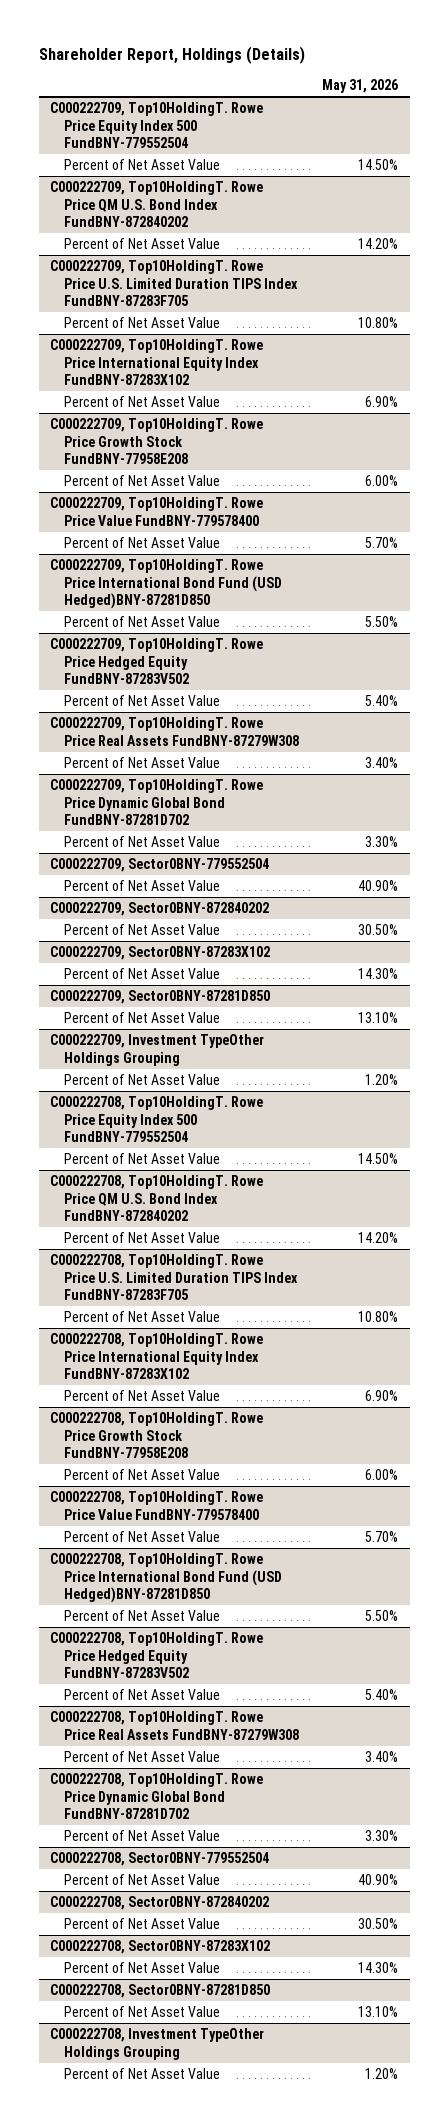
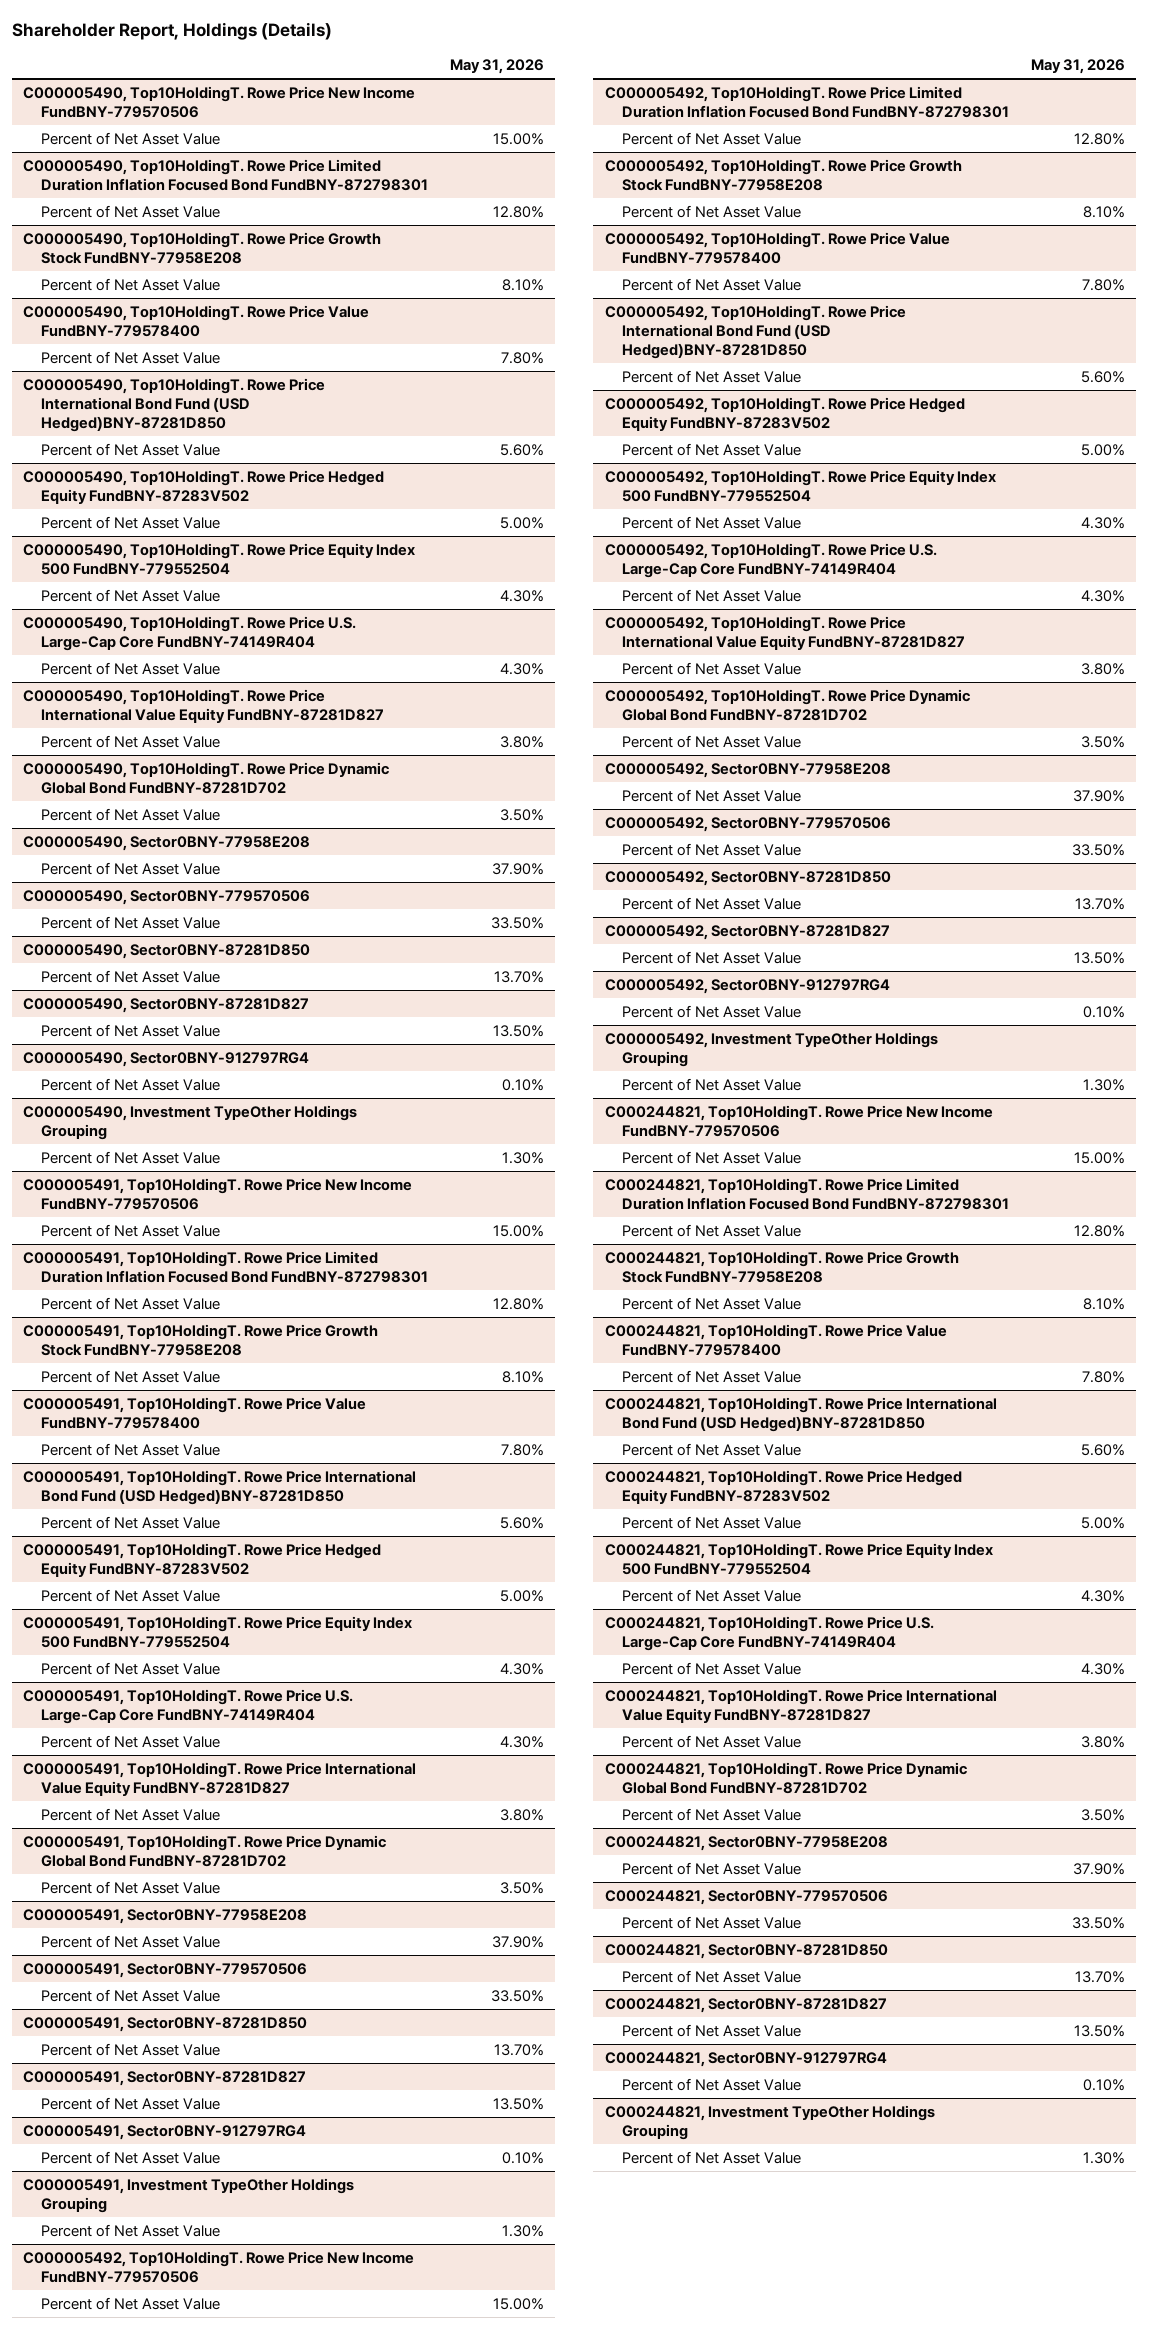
- C000222709, Top10HoldingT. Rowe Price Equity Index 500 FundBNY-779552504
- Percent of Net Asset Value | 14.50%
- C000222709, Top10HoldingT. Rowe Price QM U.S. Bond Index FundBNY-872840202
- Percent of Net Asset Value | 14.20%
- C000222709, Top10HoldingT. Rowe Price U.S. Limited Duration TIPS Index FundBNY-87283F705
- Percent of Net Asset Value | 10.80%
- C000222709, Top10HoldingT. Rowe Price International Equity Index FundBNY-87283X102
- Percent of Net Asset Value | 6.90%
- C000222709, Top10HoldingT. Rowe Price Growth Stock FundBNY-77958E208
- Percent of Net Asset Value | 6.00%
- C000222709, Top10HoldingT. Rowe Price Value FundBNY-779578400
- Percent of Net Asset Value | 5.70%
- C000222709, Top10HoldingT. Rowe Price International Bond Fund (USD Hedged)BNY-87281D850
- Percent of Net Asset Value | 5.50%
- C000222709, Top10HoldingT. Rowe Price Hedged Equity FundBNY-87283V502
- Percent of Net Asset Value | 5.40%
- C000222709, Top10HoldingT. Rowe Price Real Assets FundBNY-87279W308
- Percent of Net Asset Value | 3.40%
- C000222709, Top10HoldingT. Rowe Price Dynamic Global Bond FundBNY-87281D702
- Percent of Net Asset Value | 3.30%
- C000222709, Sector0BNY-779552504
- Percent of Net Asset Value | 40.90%
- C000222709, Sector0BNY-872840202
- Percent of Net Asset Value | 30.50%
- C000222709, Sector0BNY-87283X102
- Percent of Net Asset Value | 14.30%
- C000222709, Sector0BNY-87281D850
- Percent of Net Asset Value | 13.10%
- C000222709, Investment TypeOther Holdings Grouping
- Percent of Net Asset Value | 1.20%
- C000222708, Top10HoldingT. Rowe Price Equity Index 500 FundBNY-779552504
- Percent of Net Asset Value | 14.50%
- C000222708, Top10HoldingT. Rowe Price QM U.S. Bond Index FundBNY-872840202
- Percent of Net Asset Value | 14.20%
- C000222708, Top10HoldingT. Rowe Price U.S. Limited Duration TIPS Index FundBNY-87283F705
- Percent of Net Asset Value | 10.80%
- C000222708, Top10HoldingT. Rowe Price International Equity Index FundBNY-87283X102
- Percent of Net Asset Value | 6.90%
- C000222708, Top10HoldingT. Rowe Price Growth Stock FundBNY-77958E208
- Percent of Net Asset Value | 6.00%
- C000222708, Top10HoldingT. Rowe Price Value FundBNY-779578400
- Percent of Net Asset Value | 5.70%
- C000222708, Top10HoldingT. Rowe Price International Bond Fund (USD Hedged)BNY-87281D850
- Percent of Net Asset Value | 5.50%
- C000222708, Top10HoldingT. Rowe Price Hedged Equity FundBNY-87283V502
- Percent of Net Asset Value | 5.40%
- C000222708, Top10HoldingT. Rowe Price Real Assets FundBNY-87279W308
- Percent of Net Asset Value | 3.40%
- C000222708, Top10HoldingT. Rowe Price Dynamic Global Bond FundBNY-87281D702
- Percent of Net Asset Value | 3.30%
- C000222708, Sector0BNY-779552504
- Percent of Net Asset Value | 40.90%
- C000222708, Sector0BNY-872840202
- Percent of Net Asset Value | 30.50%
- C000222708, Sector0BNY-87283X102
- Percent of Net Asset Value | 14.30%
- C000222708, Sector0BNY-87281D850
- Percent of Net Asset Value | 13.10%
- C000222708, Investment TypeOther Holdings Grouping
- Percent of Net Asset Value | 1.20%
+ C000005490, Top10HoldingT. Rowe Price New Income FundBNY-779570506
+ Percent of Net Asset Value | 15.00%
+ C000005490, Top10HoldingT. Rowe Price Limited Duration Inflation Focused Bond FundBNY-872798301
+ Percent of Net Asset Value | 12.80%
+ C000005490, Top10HoldingT. Rowe Price Growth Stock FundBNY-77958E208
+ Percent of Net Asset Value | 8.10%
+ C000005490, Top10HoldingT. Rowe Price Value FundBNY-779578400
+ Percent of Net Asset Value | 7.80%
+ C000005490, Top10HoldingT. Rowe Price International Bond Fund (USD Hedged)BNY-87281D850
+ Percent of Net Asset Value | 5.60%
+ C000005490, Top10HoldingT. Rowe Price Hedged Equity FundBNY-87283V502
+ Percent of Net Asset Value | 5.00%
+ C000005490, Top10HoldingT. Rowe Price Equity Index 500 FundBNY-779552504
+ Percent of Net Asset Value | 4.30%
+ C000005490, Top10HoldingT. Rowe Price U.S. Large-Cap Core FundBNY-74149R404
+ Percent of Net Asset Value | 4.30%
+ C000005490, Top10HoldingT. Rowe Price International Value Equity FundBNY-87281D827
+ Percent of Net Asset Value | 3.80%
+ C000005490, Top10HoldingT. Rowe Price Dynamic Global Bond FundBNY-87281D702
+ Percent of Net Asset Value | 3.50%
+ C000005490, Sector0BNY-77958E208
+ Percent of Net Asset Value | 37.90%
+ C000005490, Sector0BNY-779570506
+ Percent of Net Asset Value | 33.50%
+ C000005490, Sector0BNY-87281D850
+ Percent of Net Asset Value | 13.70%
+ C000005490, Sector0BNY-87281D827
+ Percent of Net Asset Value | 13.50%
+ C000005490, Sector0BNY-912797RG4
+ Percent of Net Asset Value | 0.10%
+ C000005490, Investment TypeOther Holdings Grouping
+ Percent of Net Asset Value | 1.30%
+ C000005491, Top10HoldingT. Rowe Price New Income FundBNY-779570506
+ Percent of Net Asset Value | 15.00%
+ C000005491, Top10HoldingT. Rowe Price Limited Duration Inflation Focused Bond FundBNY-872798301
+ Percent of Net Asset Value | 12.80%
+ C000005491, Top10HoldingT. Rowe Price Growth Stock FundBNY-77958E208
+ Percent of Net Asset Value | 8.10%
+ C000005491, Top10HoldingT. Rowe Price Value FundBNY-779578400
+ Percent of Net Asset Value | 7.80%
+ C000005491, Top10HoldingT. Rowe Price International Bond Fund (USD Hedged)BNY-87281D850
+ Percent of Net Asset Value | 5.60%
+ C000005491, Top10HoldingT. Rowe Price Hedged Equity FundBNY-87283V502
+ Percent of Net Asset Value | 5.00%
+ C000005491, Top10HoldingT. Rowe Price Equity Index 500 FundBNY-779552504
+ Percent of Net Asset Value | 4.30%
+ C000005491, Top10HoldingT. Rowe Price U.S. Large-Cap Core FundBNY-74149R404
+ Percent of Net Asset Value | 4.30%
+ C000005491, Top10HoldingT. Rowe Price International Value Equity FundBNY-87281D827
+ Percent of Net Asset Value | 3.80%
+ C000005491, Top10HoldingT. Rowe Price Dynamic Global Bond FundBNY-87281D702
+ Percent of Net Asset Value | 3.50%
+ C000005491, Sector0BNY-77958E208
+ Percent of Net Asset Value | 37.90%
+ C000005491, Sector0BNY-779570506
+ Percent of Net Asset Value | 33.50%
+ C000005491, Sector0BNY-87281D850
+ Percent of Net Asset Value | 13.70%
+ C000005491, Sector0BNY-87281D827
+ Percent of Net Asset Value | 13.50%
+ C000005491, Sector0BNY-912797RG4
+ Percent of Net Asset Value | 0.10%
+ C000005491, Investment TypeOther Holdings Grouping
+ Percent of Net Asset Value | 1.30%
+ C000005492, Top10HoldingT. Rowe Price New Income FundBNY-779570506
+ Percent of Net Asset Value | 15.00%
+ C000005492, Top10HoldingT. Rowe Price Limited Duration Inflation Focused Bond FundBNY-872798301
+ Percent of Net Asset Value | 12.80%
+ C000005492, Top10HoldingT. Rowe Price Growth Stock FundBNY-77958E208
+ Percent of Net Asset Value | 8.10%
+ C000005492, Top10HoldingT. Rowe Price Value FundBNY-779578400
+ Percent of Net Asset Value | 7.80%
+ C000005492, Top10HoldingT. Rowe Price International Bond Fund (USD Hedged)BNY-87281D850
+ Percent of Net Asset Value | 5.60%
+ C000005492, Top10HoldingT. Rowe Price Hedged Equity FundBNY-87283V502
+ Percent of Net Asset Value | 5.00%
+ C000005492, Top10HoldingT. Rowe Price Equity Index 500 FundBNY-779552504
+ Percent of Net Asset Value | 4.30%
+ C000005492, Top10HoldingT. Rowe Price U.S. Large-Cap Core FundBNY-74149R404
+ Percent of Net Asset Value | 4.30%
+ C000005492, Top10HoldingT. Rowe Price International Value Equity FundBNY-87281D827
+ Percent of Net Asset Value | 3.80%
+ C000005492, Top10HoldingT. Rowe Price Dynamic Global Bond FundBNY-87281D702
+ Percent of Net Asset Value | 3.50%
+ C000005492, Sector0BNY-77958E208
+ Percent of Net Asset Value | 37.90%
+ C000005492, Sector0BNY-779570506
+ Percent of Net Asset Value | 33.50%
+ C000005492, Sector0BNY-87281D850
+ Percent of Net Asset Value | 13.70%
+ C000005492, Sector0BNY-87281D827
+ Percent of Net Asset Value | 13.50%
+ C000005492, Sector0BNY-912797RG4
+ Percent of Net Asset Value | 0.10%
+ C000005492, Investment TypeOther Holdings Grouping
+ Percent of Net Asset Value | 1.30%
+ C000244821, Top10HoldingT. Rowe Price New Income FundBNY-779570506
+ Percent of Net Asset Value | 15.00%
+ C000244821, Top10HoldingT. Rowe Price Limited Duration Inflation Focused Bond FundBNY-872798301
+ Percent of Net Asset Value | 12.80%
+ C000244821, Top10HoldingT. Rowe Price Growth Stock FundBNY-77958E208
+ Percent of Net Asset Value | 8.10%
+ C000244821, Top10HoldingT. Rowe Price Value FundBNY-779578400
+ Percent of Net Asset Value | 7.80%
+ C000244821, Top10HoldingT. Rowe Price International Bond Fund (USD Hedged)BNY-87281D850
+ Percent of Net Asset Value | 5.60%
+ C000244821, Top10HoldingT. Rowe Price Hedged Equity FundBNY-87283V502
+ Percent of Net Asset Value | 5.00%
+ C000244821, Top10HoldingT. Rowe Price Equity Index 500 FundBNY-779552504
+ Percent of Net Asset Value | 4.30%
+ C000244821, Top10HoldingT. Rowe Price U.S. Large-Cap Core FundBNY-74149R404
+ Percent of Net Asset Value | 4.30%
+ C000244821, Top10HoldingT. Rowe Price International Value Equity FundBNY-87281D827
+ Percent of Net Asset Value | 3.80%
+ C000244821, Top10HoldingT. Rowe Price Dynamic Global Bond FundBNY-87281D702
+ Percent of Net Asset Value | 3.50%
+ C000244821, Sector0BNY-77958E208
+ Percent of Net Asset Value | 37.90%
+ C000244821, Sector0BNY-779570506
+ Percent of Net Asset Value | 33.50%
+ C000244821, Sector0BNY-87281D850
+ Percent of Net Asset Value | 13.70%
+ C000244821, Sector0BNY-87281D827
+ Percent of Net Asset Value | 13.50%
+ C000244821, Sector0BNY-912797RG4
+ Percent of Net Asset Value | 0.10%
+ C000244821, Investment TypeOther Holdings Grouping
+ Percent of Net Asset Value | 1.30%

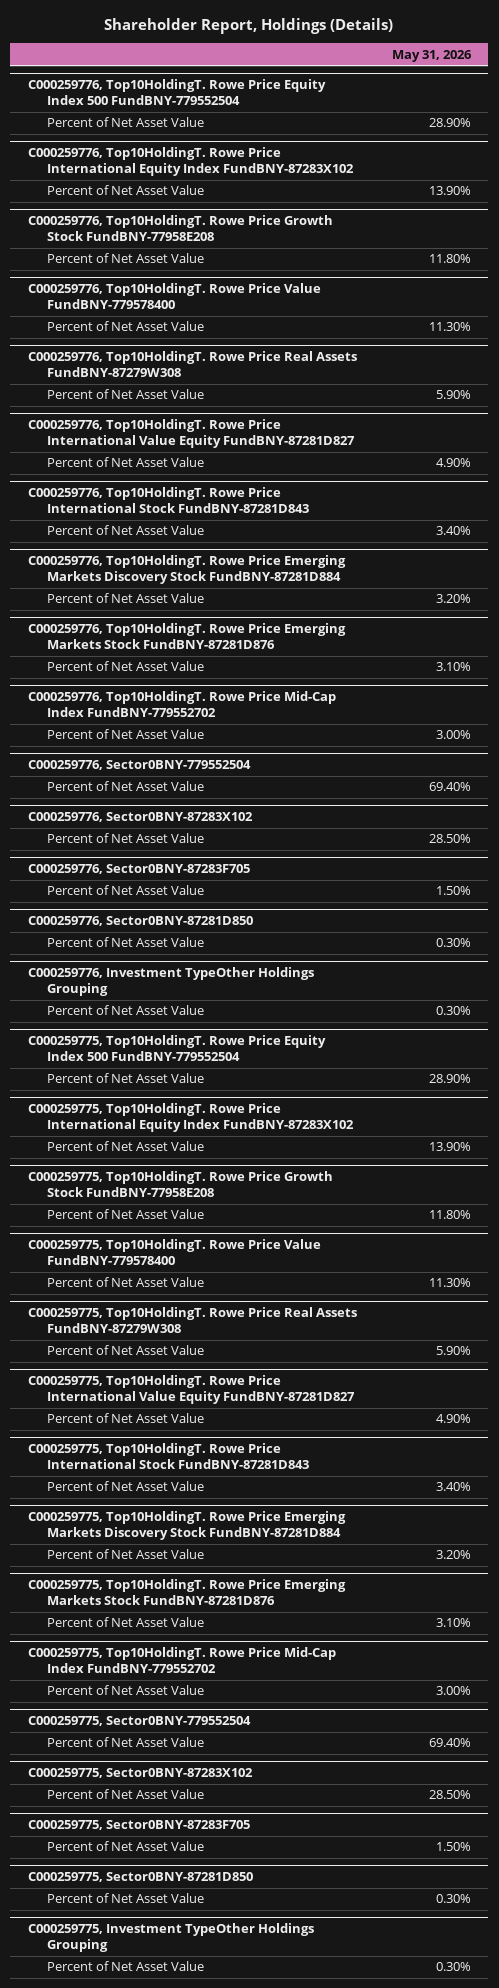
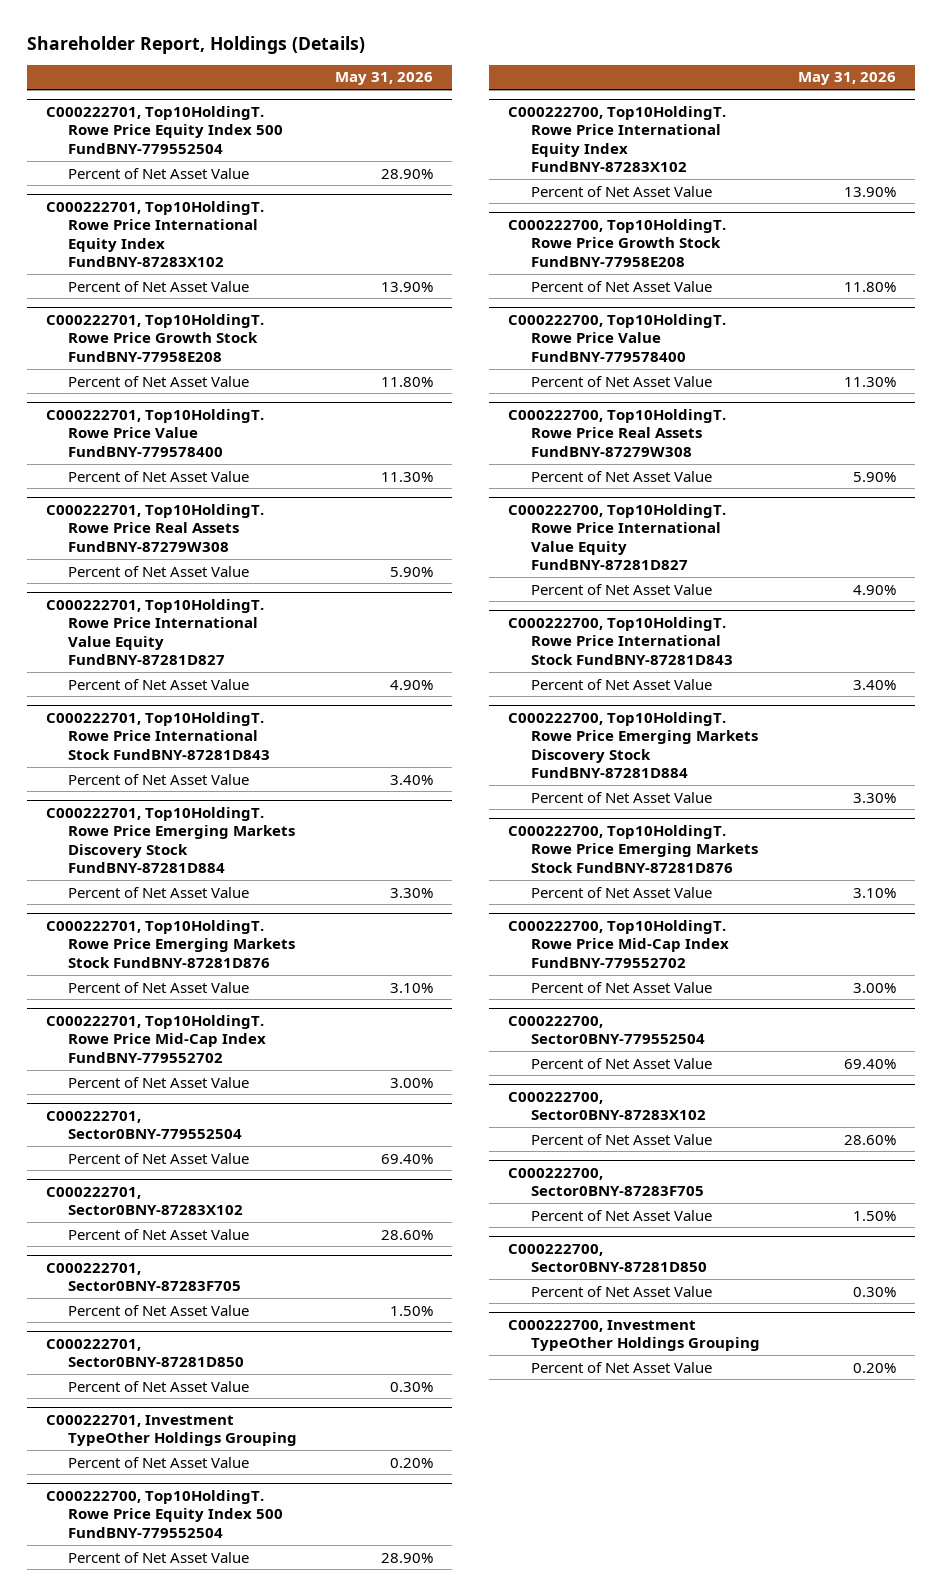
- C000259776, Top10HoldingT. Rowe Price Equity Index 500 FundBNY-779552504
+ C000222701, Top10HoldingT. Rowe Price Equity Index 500 FundBNY-779552504
- C000259776, Top10HoldingT. Rowe Price International Equity Index FundBNY-87283X102
+ C000222701, Top10HoldingT. Rowe Price International Equity Index FundBNY-87283X102
- C000259776, Top10HoldingT. Rowe Price Growth Stock FundBNY-77958E208
+ C000222701, Top10HoldingT. Rowe Price Growth Stock FundBNY-77958E208
- C000259776, Top10HoldingT. Rowe Price Value FundBNY-779578400
+ C000222701, Top10HoldingT. Rowe Price Value FundBNY-779578400
- C000259776, Top10HoldingT. Rowe Price Real Assets FundBNY-87279W308
+ C000222701, Top10HoldingT. Rowe Price Real Assets FundBNY-87279W308
- C000259776, Top10HoldingT. Rowe Price International Value Equity FundBNY-87281D827
+ C000222701, Top10HoldingT. Rowe Price International Value Equity FundBNY-87281D827
- C000259776, Top10HoldingT. Rowe Price International Stock FundBNY-87281D843
+ C000222701, Top10HoldingT. Rowe Price International Stock FundBNY-87281D843
- C000259776, Top10HoldingT. Rowe Price Emerging Markets Discovery Stock FundBNY-87281D884
- Percent of Net Asset Value | 3.20%
- C000259776, Top10HoldingT. Rowe Price Emerging Markets Stock FundBNY-87281D876
+ C000222701, Top10HoldingT. Rowe Price Emerging Markets Discovery Stock FundBNY-87281D884
+ Percent of Net Asset Value | 3.30%
+ C000222701, Top10HoldingT. Rowe Price Emerging Markets Stock FundBNY-87281D876
- C000259776, Top10HoldingT. Rowe Price Mid-Cap Index FundBNY-779552702
+ C000222701, Top10HoldingT. Rowe Price Mid-Cap Index FundBNY-779552702
- C000259776, Sector0BNY-779552504
+ C000222701, Sector0BNY-779552504
- C000259776, Sector0BNY-87283X102
- Percent of Net Asset Value | 28.50%
- C000259776, Sector0BNY-87283F705
+ C000222701, Sector0BNY-87283X102
+ Percent of Net Asset Value | 28.60%
+ C000222701, Sector0BNY-87283F705
- C000259776, Sector0BNY-87281D850
- Percent of Net Asset Value | 0.30%
- C000259776, Investment TypeOther Holdings Grouping
+ C000222701, Sector0BNY-87281D850
- C000259775, Top10HoldingT. Rowe Price Equity Index 500 FundBNY-779552504
+ C000222701, Investment TypeOther Holdings Grouping
+ Percent of Net Asset Value | 0.20%
+ C000222700, Top10HoldingT. Rowe Price Equity Index 500 FundBNY-779552504
- C000259775, Top10HoldingT. Rowe Price International Equity Index FundBNY-87283X102
+ C000222700, Top10HoldingT. Rowe Price International Equity Index FundBNY-87283X102
- C000259775, Top10HoldingT. Rowe Price Growth Stock FundBNY-77958E208
+ C000222700, Top10HoldingT. Rowe Price Growth Stock FundBNY-77958E208
- C000259775, Top10HoldingT. Rowe Price Value FundBNY-779578400
+ C000222700, Top10HoldingT. Rowe Price Value FundBNY-779578400
- C000259775, Top10HoldingT. Rowe Price Real Assets FundBNY-87279W308
+ C000222700, Top10HoldingT. Rowe Price Real Assets FundBNY-87279W308
- C000259775, Top10HoldingT. Rowe Price International Value Equity FundBNY-87281D827
+ C000222700, Top10HoldingT. Rowe Price International Value Equity FundBNY-87281D827
- C000259775, Top10HoldingT. Rowe Price International Stock FundBNY-87281D843
+ C000222700, Top10HoldingT. Rowe Price International Stock FundBNY-87281D843
- C000259775, Top10HoldingT. Rowe Price Emerging Markets Discovery Stock FundBNY-87281D884
- Percent of Net Asset Value | 3.20%
- C000259775, Top10HoldingT. Rowe Price Emerging Markets Stock FundBNY-87281D876
+ C000222700, Top10HoldingT. Rowe Price Emerging Markets Discovery Stock FundBNY-87281D884
+ Percent of Net Asset Value | 3.30%
+ C000222700, Top10HoldingT. Rowe Price Emerging Markets Stock FundBNY-87281D876
- C000259775, Top10HoldingT. Rowe Price Mid-Cap Index FundBNY-779552702
+ C000222700, Top10HoldingT. Rowe Price Mid-Cap Index FundBNY-779552702
- C000259775, Sector0BNY-779552504
+ C000222700, Sector0BNY-779552504
- C000259775, Sector0BNY-87283X102
- Percent of Net Asset Value | 28.50%
- C000259775, Sector0BNY-87283F705
+ C000222700, Sector0BNY-87283X102
+ Percent of Net Asset Value | 28.60%
+ C000222700, Sector0BNY-87283F705
- C000259775, Sector0BNY-87281D850
- Percent of Net Asset Value | 0.30%
- C000259775, Investment TypeOther Holdings Grouping
+ C000222700, Sector0BNY-87281D850
+ C000222700, Investment TypeOther Holdings Grouping
+ Percent of Net Asset Value | 0.20%

